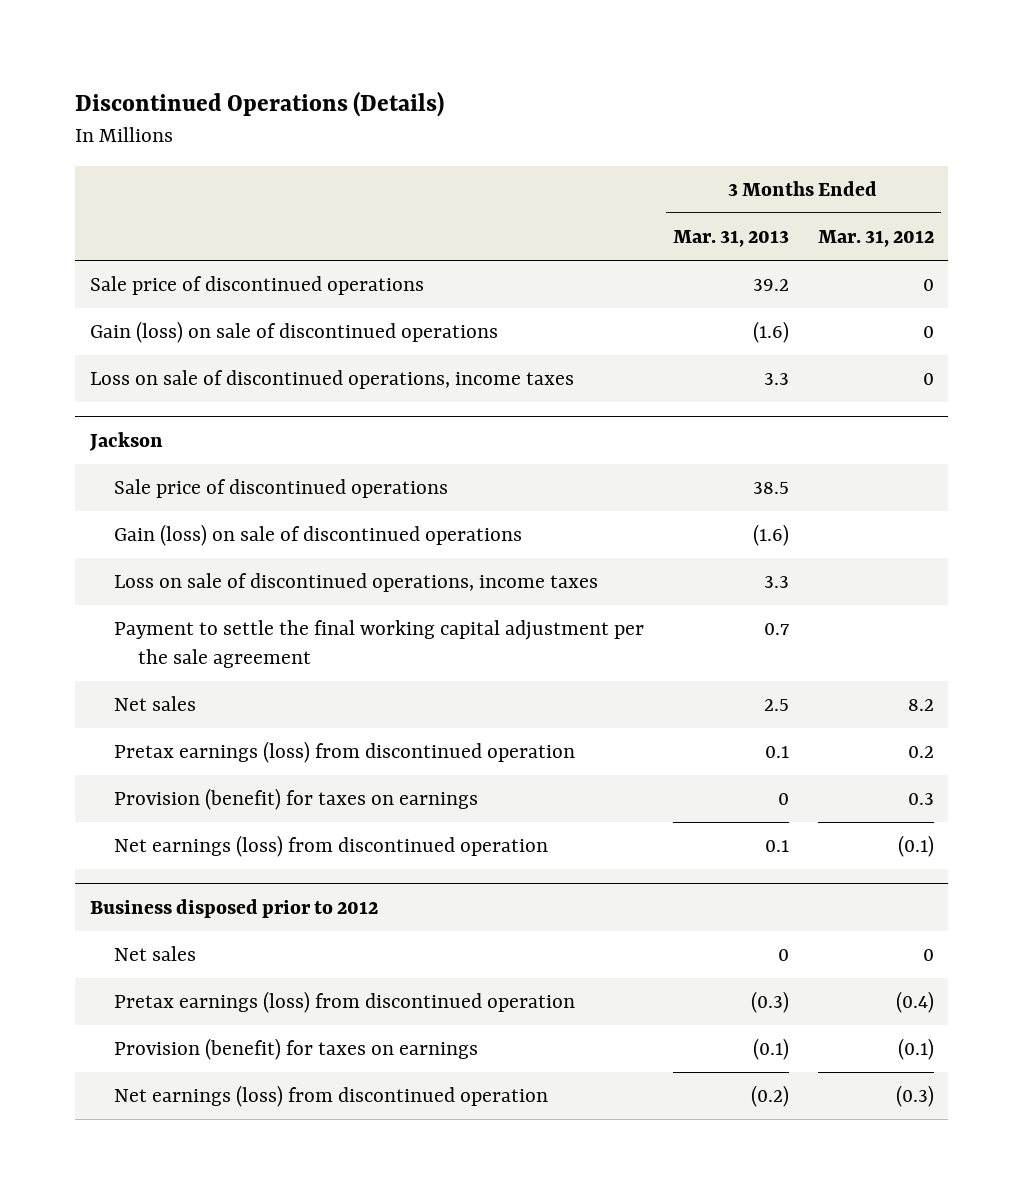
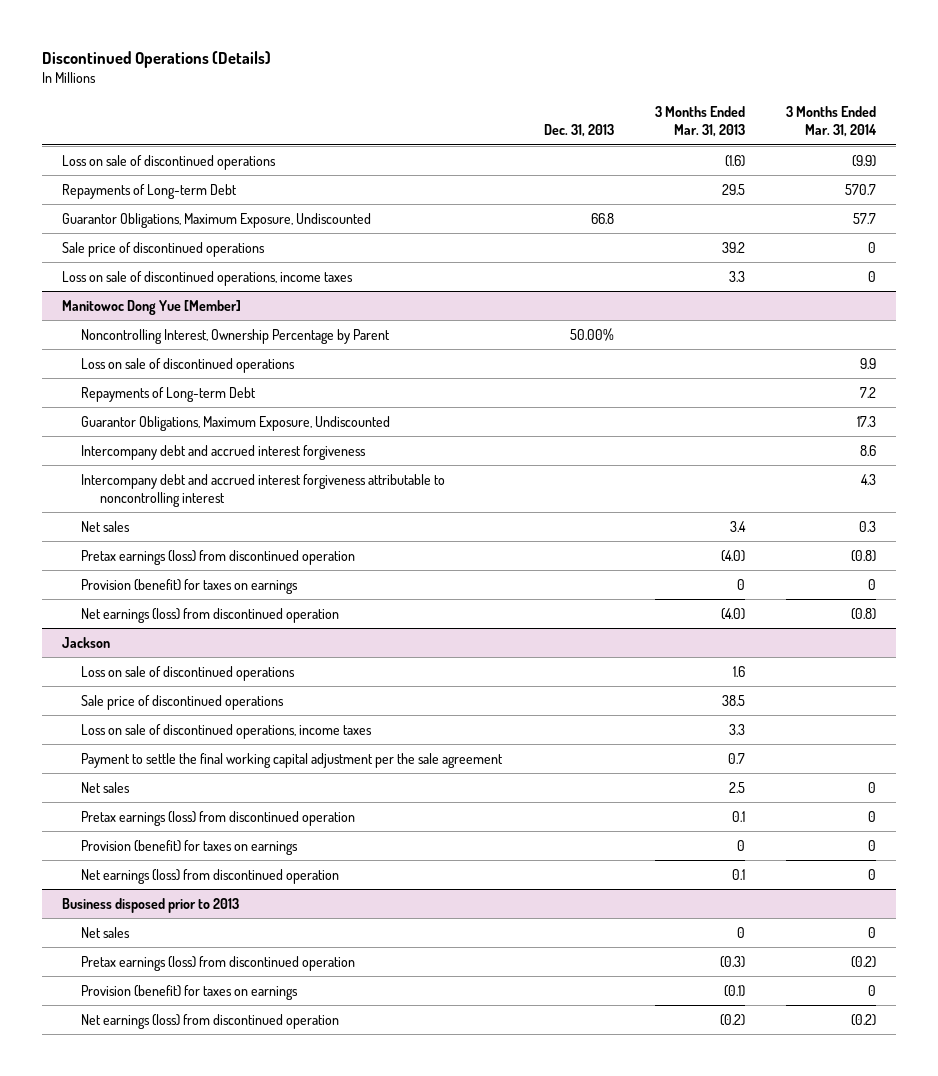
- | 3 Months Ended Mar. 31, 2013 | 3 Months Ended Mar. 31, 2012
+ | Dec. 31, 2013 | 3 Months Ended Mar. 31, 2013 | 3 Months Ended Mar. 31, 2014
+ Loss on sale of discontinued operations | | (1.6) | (9.9)
+ Repayments of Long-term Debt | | 29.5 | 570.7
+ Guarantor Obligations, Maximum Exposure, Undiscounted | 66.8 | | 57.7
- Gain (loss) on sale of discontinued operations | (1.6) | 0
+ Manitowoc Dong Yue [Member]
+ Noncontrolling Interest, Ownership Percentage by Parent | 50.00% | |
+ Loss on sale of discontinued operations | | | 9.9
+ Repayments of Long-term Debt | | | 7.2
+ Guarantor Obligations, Maximum Exposure, Undiscounted | | | 17.3
+ Intercompany debt and accrued interest forgiveness | | | 8.6
+ Intercompany debt and accrued interest forgiveness attributable to noncontrolling interest | | | 4.3
+ Net sales | | 3.4 | 0.3
+ Pretax earnings (loss) from discontinued operation | | (4.0) | (0.8)
+ Provision (benefit) for taxes on earnings | | 0 | 0
+ Net earnings (loss) from discontinued operation | | (4.0) | (0.8)
@ Jackson
+ Loss on sale of discontinued operations | | 1.6 |
- Gain (loss) on sale of discontinued operations | (1.6) |
- Business disposed prior to 2012
+ Business disposed prior to 2013

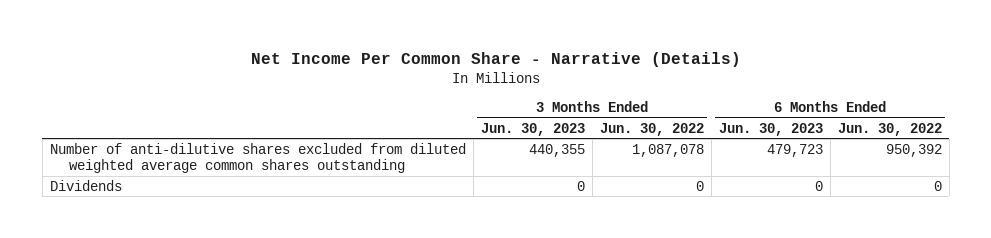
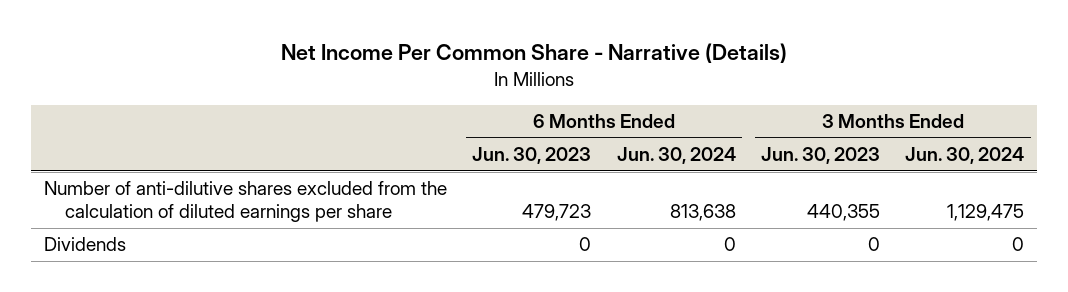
- | 3 Months Ended Jun. 30, 2023 | 3 Months Ended Jun. 30, 2022 | 6 Months Ended Jun. 30, 2023 | 6 Months Ended Jun. 30, 2022
+ | 6 Months Ended Jun. 30, 2023 | 6 Months Ended Jun. 30, 2024 | 3 Months Ended Jun. 30, 2023 | 3 Months Ended Jun. 30, 2024
- Number of anti-dilutive shares excluded from diluted weighted average common shares outstanding | 440,355 | 1,087,078 | 479,723 | 950,392
+ Number of anti-dilutive shares excluded from the calculation of diluted earnings per share | 479,723 | 813,638 | 440,355 | 1,129,475

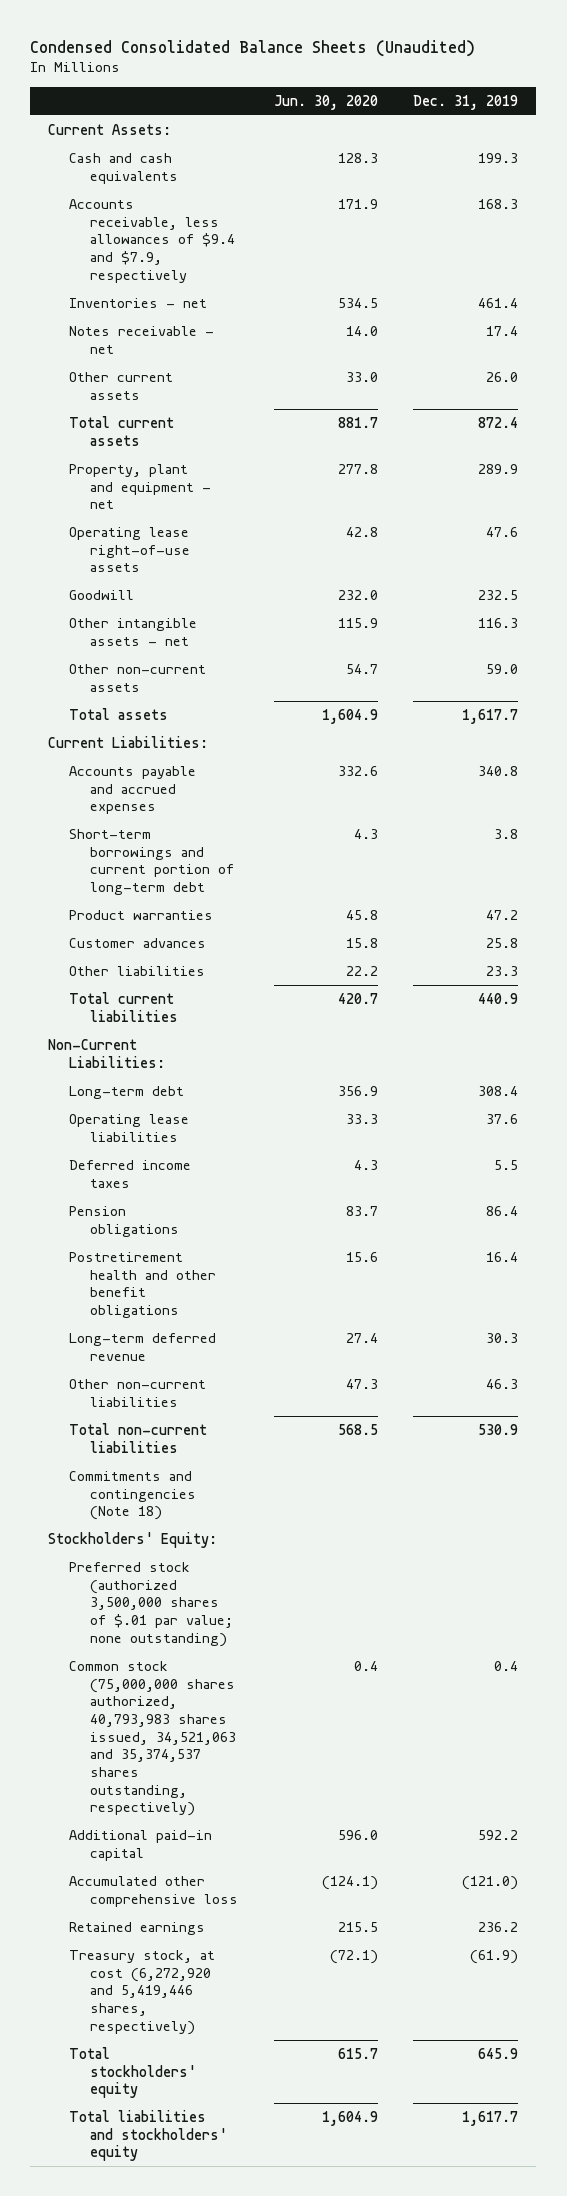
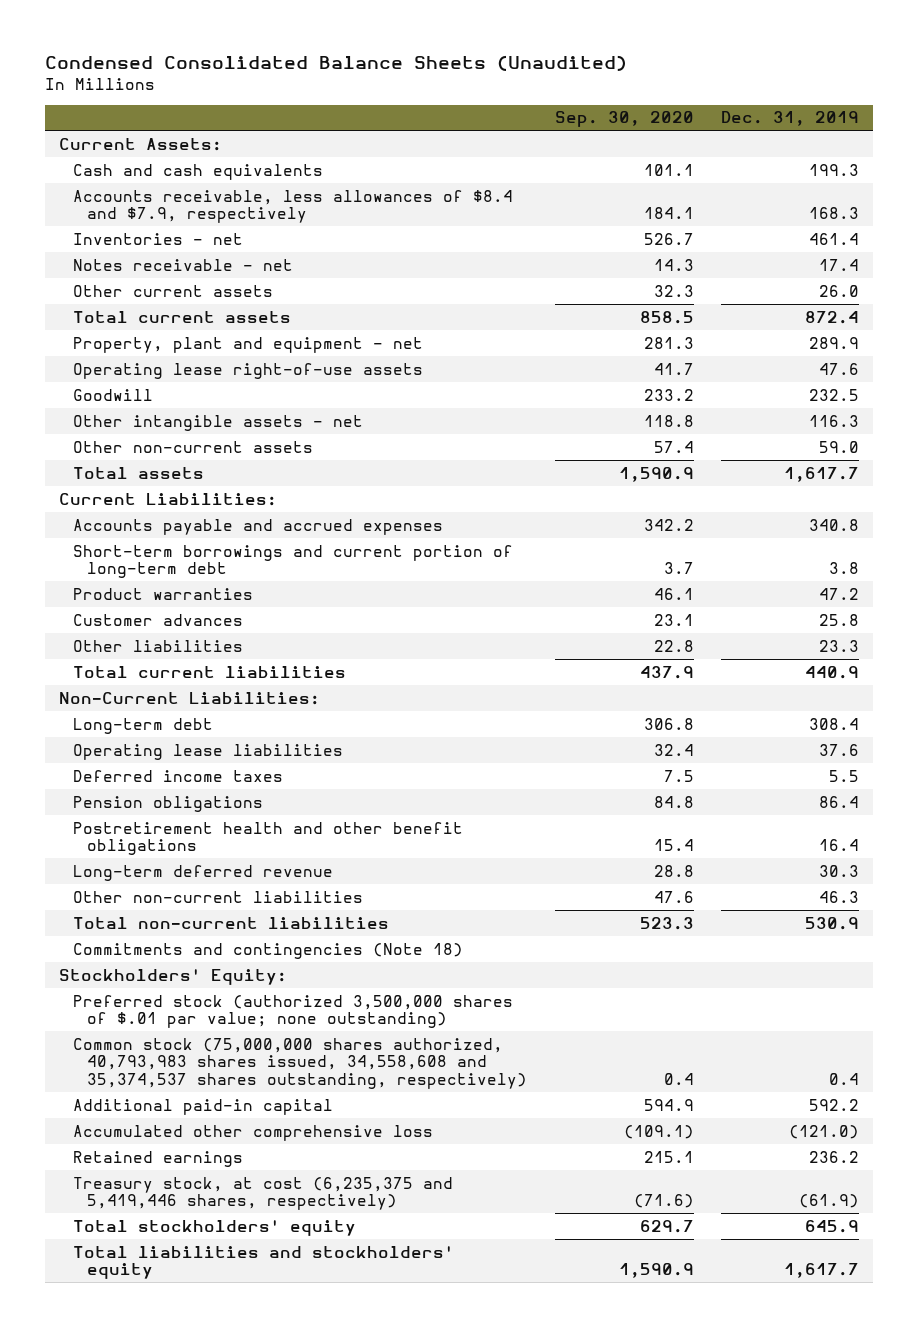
- | Jun. 30, 2020 | Dec. 31, 2019
+ | Sep. 30, 2020 | Dec. 31, 2019
- Accounts receivable, less allowances of $9.4 and $7.9, respectively | 171.9 | 168.3
+ Accounts receivable, less allowances of $8.4 and $7.9, respectively | 184.1 | 168.3
- Common stock (75,000,000 shares authorized, 40,793,983 shares issued, 34,521,063 and 35,374,537 shares outstanding, respectively) | 0.4 | 0.4
+ Common stock (75,000,000 shares authorized, 40,793,983 shares issued, 34,558,608 and 35,374,537 shares outstanding, respectively) | 0.4 | 0.4
- Treasury stock, at cost (6,272,920 and 5,419,446 shares, respectively) | (72.1) | (61.9)
+ Treasury stock, at cost (6,235,375 and 5,419,446 shares, respectively) | (71.6) | (61.9)

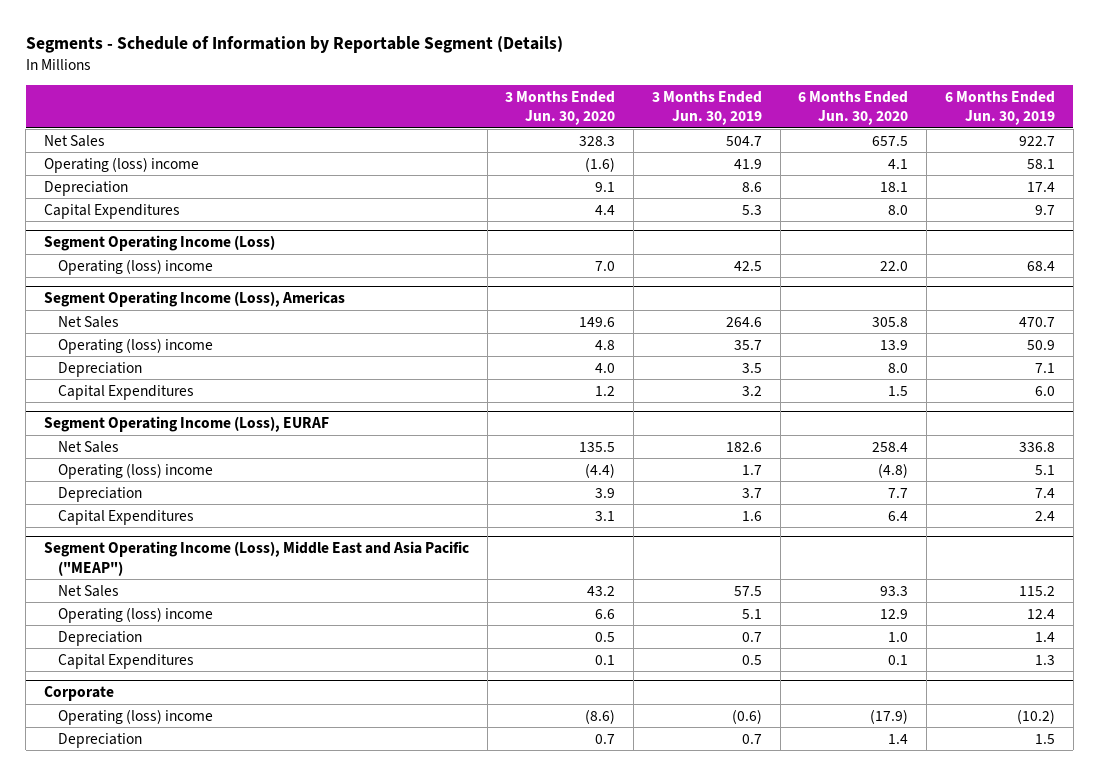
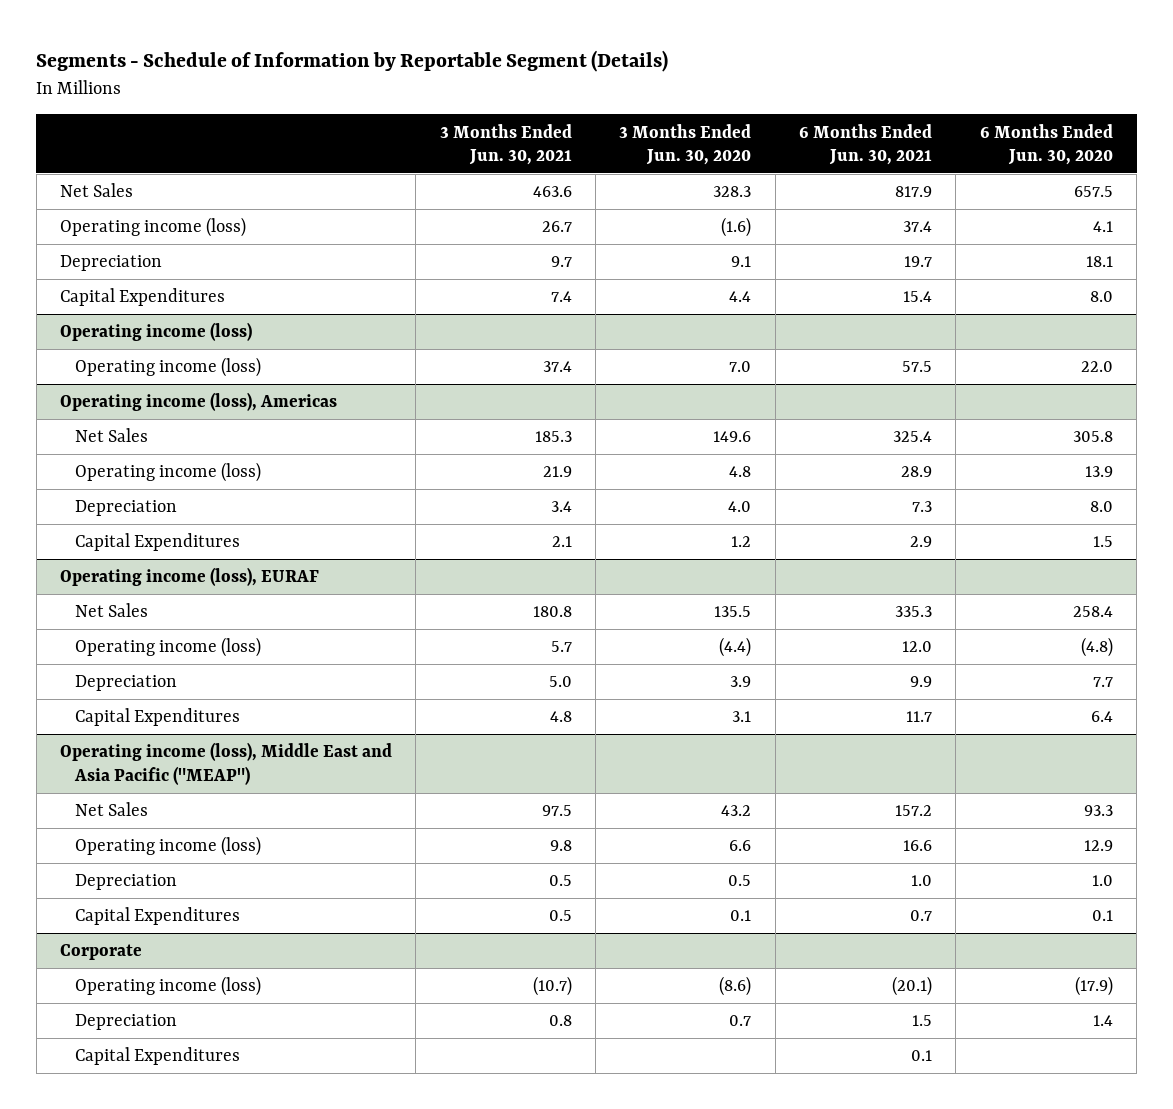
- | 3 Months Ended Jun. 30, 2020 | 3 Months Ended Jun. 30, 2019 | 6 Months Ended Jun. 30, 2020 | 6 Months Ended Jun. 30, 2019
+ | 3 Months Ended Jun. 30, 2021 | 3 Months Ended Jun. 30, 2020 | 6 Months Ended Jun. 30, 2021 | 6 Months Ended Jun. 30, 2020
- Operating (loss) income | (1.6) | 41.9 | 4.1 | 58.1
+ Operating income (loss) | 26.7 | (1.6) | 37.4 | 4.1
- Segment Operating Income (Loss)
- Operating (loss) income | 7.0 | 42.5 | 22.0 | 68.4
- Segment Operating Income (Loss), Americas
+ Operating income (loss)
+ Operating income (loss) | 37.4 | 7.0 | 57.5 | 22.0
+ Operating income (loss), Americas
- Operating (loss) income | 4.8 | 35.7 | 13.9 | 50.9
+ Operating income (loss) | 21.9 | 4.8 | 28.9 | 13.9
- Segment Operating Income (Loss), EURAF
+ Operating income (loss), EURAF
- Operating (loss) income | (4.4) | 1.7 | (4.8) | 5.1
+ Operating income (loss) | 5.7 | (4.4) | 12.0 | (4.8)
- Segment Operating Income (Loss), Middle East and Asia Pacific ("MEAP")
+ Operating income (loss), Middle East and Asia Pacific ("MEAP")
- Operating (loss) income | 6.6 | 5.1 | 12.9 | 12.4
+ Operating income (loss) | 9.8 | 6.6 | 16.6 | 12.9
@ Corporate
- Operating (loss) income | (8.6) | (0.6) | (17.9) | (10.2)
+ Operating income (loss) | (10.7) | (8.6) | (20.1) | (17.9)
+ Capital Expenditures | | | 0.1 |

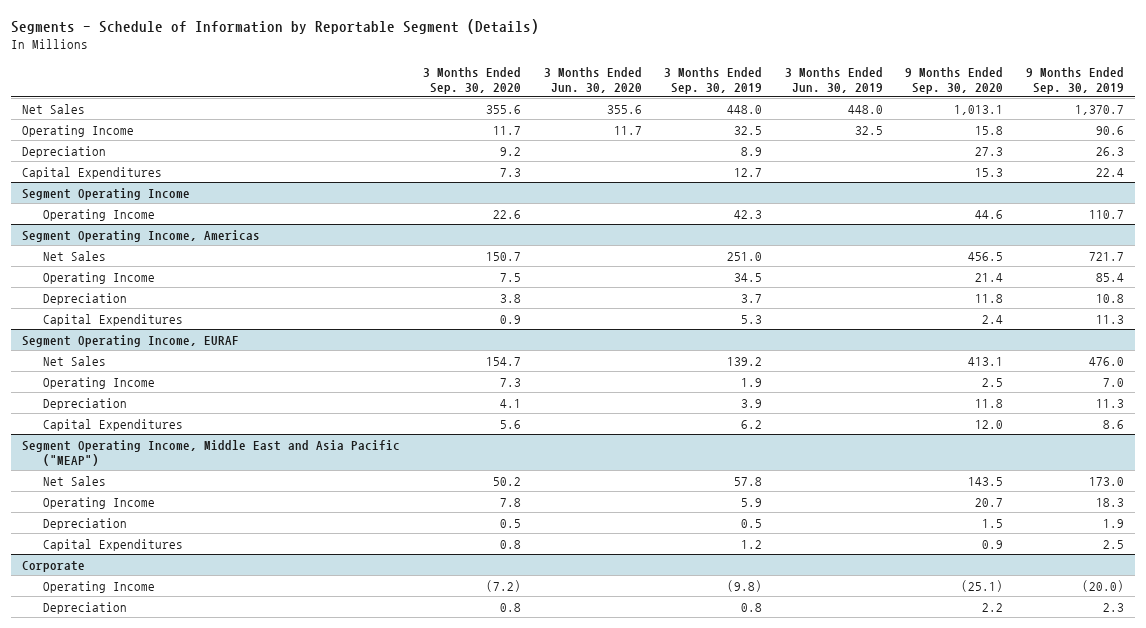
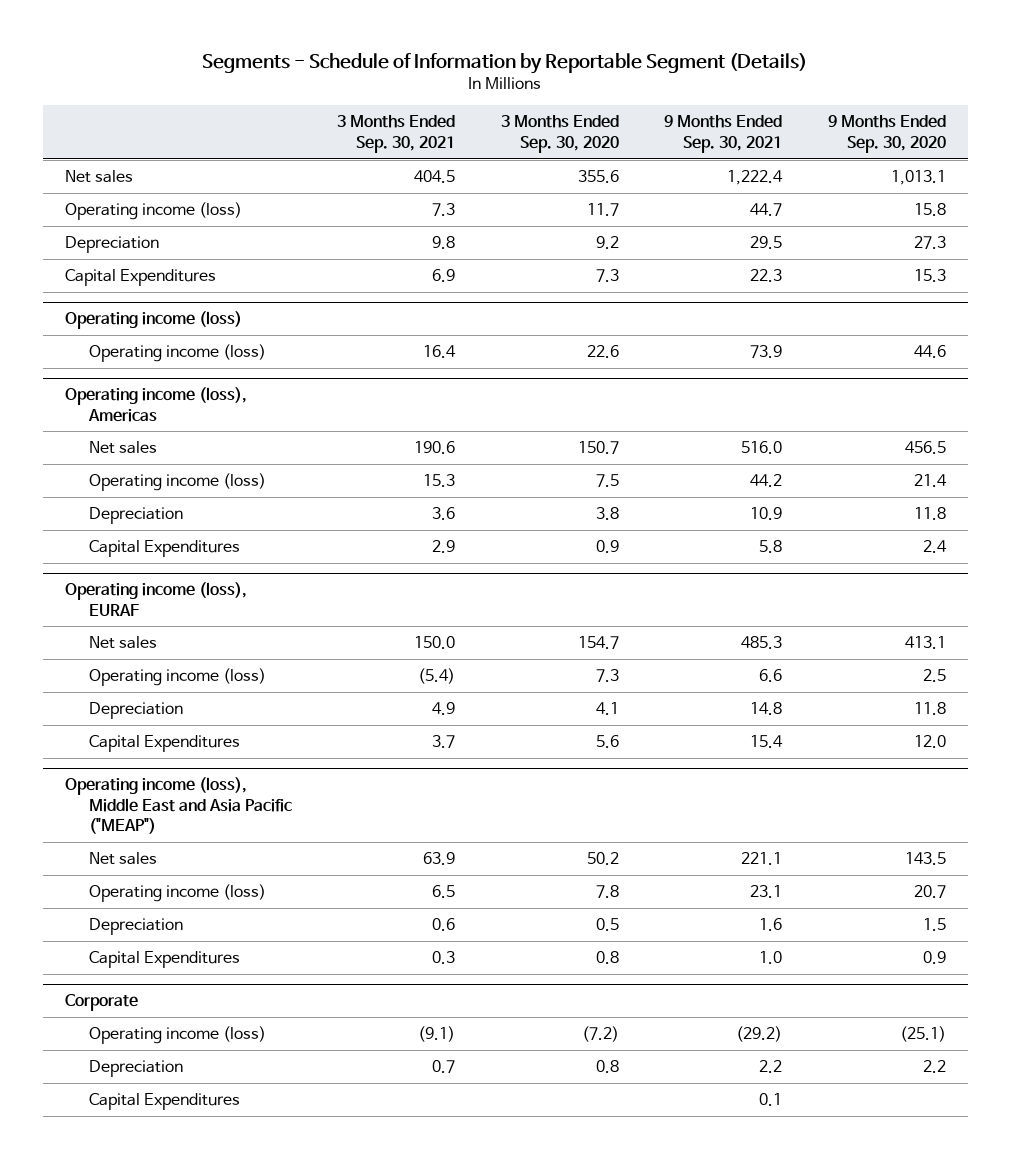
- | 3 Months Ended Sep. 30, 2020 | 3 Months Ended Jun. 30, 2020 | 3 Months Ended Sep. 30, 2019 | 3 Months Ended Jun. 30, 2019 | 9 Months Ended Sep. 30, 2020 | 9 Months Ended Sep. 30, 2019
+ | 3 Months Ended Sep. 30, 2021 | 3 Months Ended Sep. 30, 2020 | 9 Months Ended Sep. 30, 2021 | 9 Months Ended Sep. 30, 2020
- Net Sales | 355.6 | 355.6 | 448.0 | 448.0 | 1,013.1 | 1,370.7
- Operating Income | 11.7 | 11.7 | 32.5 | 32.5 | 15.8 | 90.6
+ Net sales | 404.5 | 355.6 | 1,222.4 | 1,013.1
+ Operating income (loss) | 7.3 | 11.7 | 44.7 | 15.8
- Segment Operating Income
- Operating Income | 22.6 | | 42.3 | | 44.6 | 110.7
- Segment Operating Income, Americas
- Net Sales | 150.7 | | 251.0 | | 456.5 | 721.7
- Operating Income | 7.5 | | 34.5 | | 21.4 | 85.4
+ Operating income (loss)
+ Operating income (loss) | 16.4 | 22.6 | 73.9 | 44.6
+ Operating income (loss), Americas
+ Net sales | 190.6 | 150.7 | 516.0 | 456.5
+ Operating income (loss) | 15.3 | 7.5 | 44.2 | 21.4
- Segment Operating Income, EURAF
- Net Sales | 154.7 | | 139.2 | | 413.1 | 476.0
- Operating Income | 7.3 | | 1.9 | | 2.5 | 7.0
+ Operating income (loss), EURAF
+ Net sales | 150.0 | 154.7 | 485.3 | 413.1
+ Operating income (loss) | (5.4) | 7.3 | 6.6 | 2.5
- Segment Operating Income, Middle East and Asia Pacific ("MEAP")
- Net Sales | 50.2 | | 57.8 | | 143.5 | 173.0
- Operating Income | 7.8 | | 5.9 | | 20.7 | 18.3
+ Operating income (loss), Middle East and Asia Pacific ("MEAP")
+ Net sales | 63.9 | 50.2 | 221.1 | 143.5
+ Operating income (loss) | 6.5 | 7.8 | 23.1 | 20.7
@ Corporate
- Operating Income | (7.2) | | (9.8) | | (25.1) | (20.0)
+ Operating income (loss) | (9.1) | (7.2) | (29.2) | (25.1)
+ Capital Expenditures | | | 0.1 |

